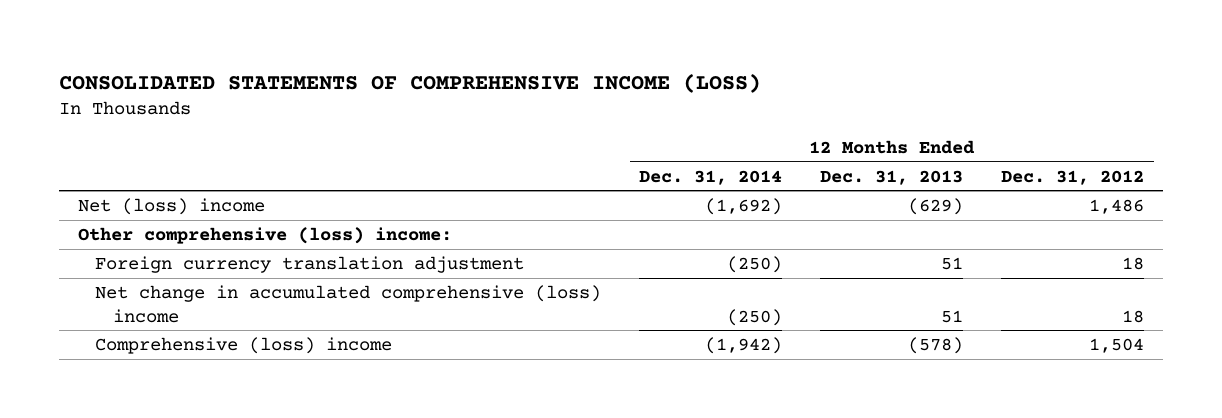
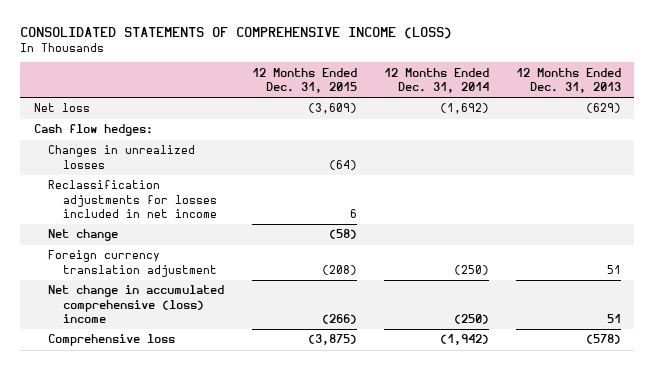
- | 12 Months Ended Dec. 31, 2014 | 12 Months Ended Dec. 31, 2013 | 12 Months Ended Dec. 31, 2012
+ | 12 Months Ended Dec. 31, 2015 | 12 Months Ended Dec. 31, 2014 | 12 Months Ended Dec. 31, 2013
- Net (loss) income | (1,692) | (629) | 1,486
- Other comprehensive (loss) income:
+ Net loss | (3,609) | (1,692) | (629)
+ Cash flow hedges:
+ Changes in unrealized losses | (64) | |
+ Reclassification adjustments for losses included in net income | 6 | |
+ Net change | (58) | |
- Comprehensive (loss) income | (1,942) | (578) | 1,504
+ Comprehensive loss | (3,875) | (1,942) | (578)

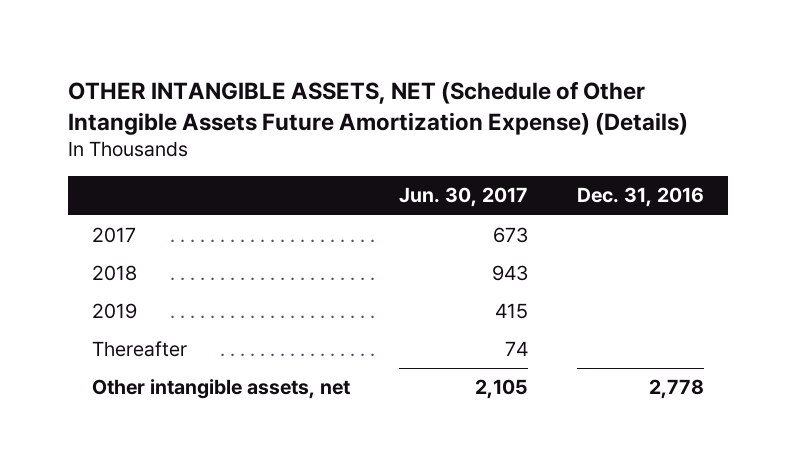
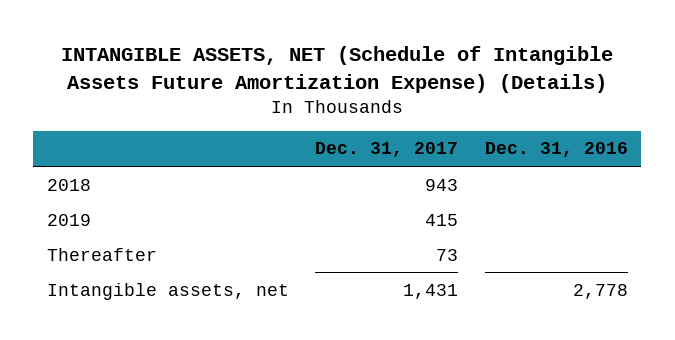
- OTHER INTANGIBLE ASSETS, NET (Schedule of Other Intangible Assets Future Amortization Expense) (Details)
+ INTANGIBLE ASSETS, NET (Schedule of Intangible Assets Future Amortization Expense) (Details)
- | Jun. 30, 2017 | Dec. 31, 2016
+ | Dec. 31, 2017 | Dec. 31, 2016
- 2017 | 673 |
- Other intangible assets, net | 2,105 | 2,778
+ Intangible assets, net | 1,431 | 2,778

